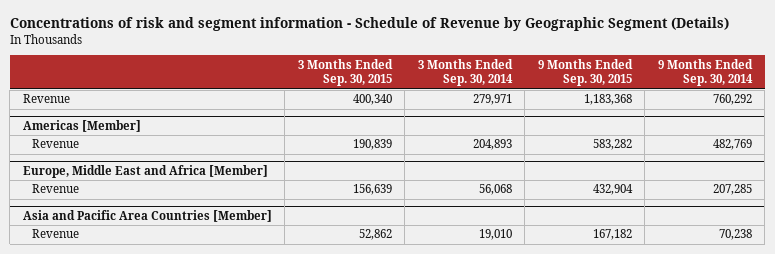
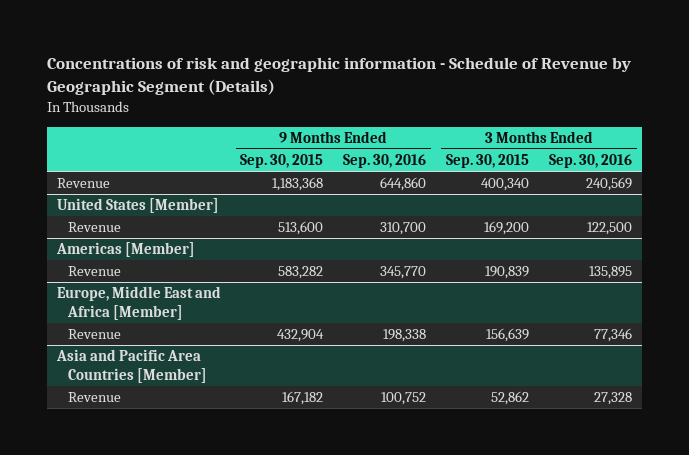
- Concentrations of risk and segment information - Schedule of Revenue by Geographic Segment (Details)
+ Concentrations of risk and geographic information - Schedule of Revenue by Geographic Segment (Details)
- | 3 Months Ended Sep. 30, 2015 | 3 Months Ended Sep. 30, 2014 | 9 Months Ended Sep. 30, 2015 | 9 Months Ended Sep. 30, 2014
+ | 9 Months Ended Sep. 30, 2015 | 9 Months Ended Sep. 30, 2016 | 3 Months Ended Sep. 30, 2015 | 3 Months Ended Sep. 30, 2016
+ United States [Member]
+ Revenue | 513,600 | 310,700 | 169,200 | 122,500

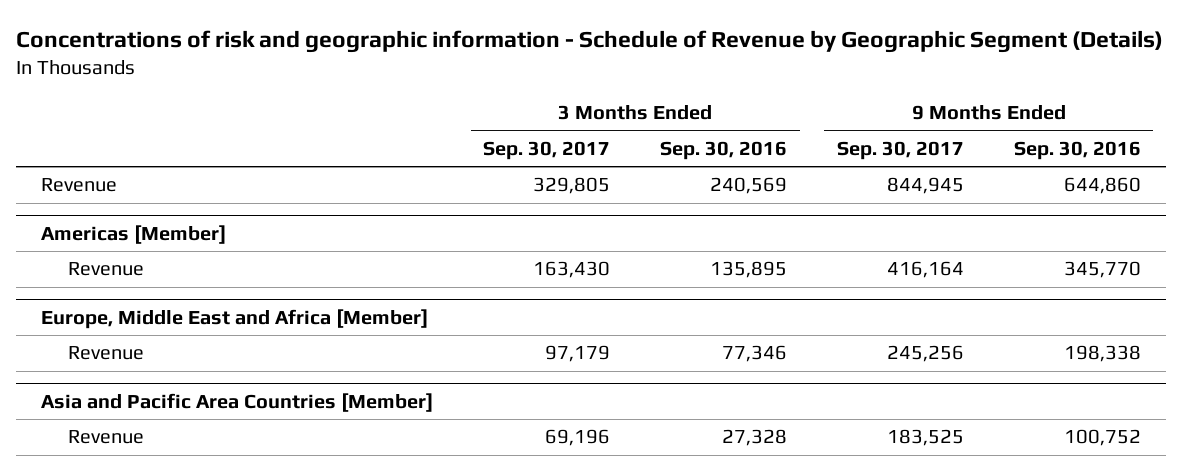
- | 9 Months Ended Sep. 30, 2015 | 9 Months Ended Sep. 30, 2016 | 3 Months Ended Sep. 30, 2015 | 3 Months Ended Sep. 30, 2016
+ | 3 Months Ended Sep. 30, 2017 | 3 Months Ended Sep. 30, 2016 | 9 Months Ended Sep. 30, 2017 | 9 Months Ended Sep. 30, 2016
- United States [Member]
- Revenue | 513,600 | 310,700 | 169,200 | 122,500

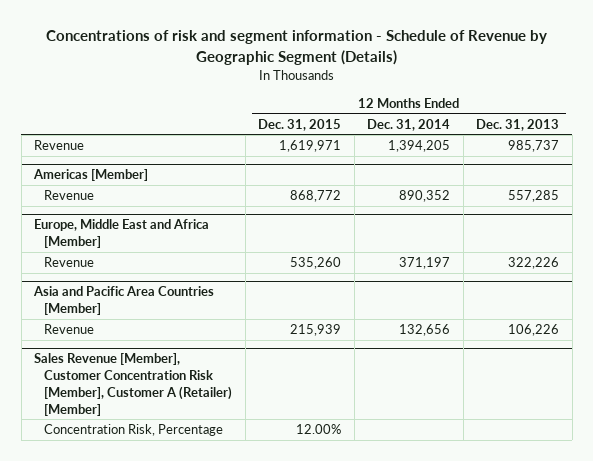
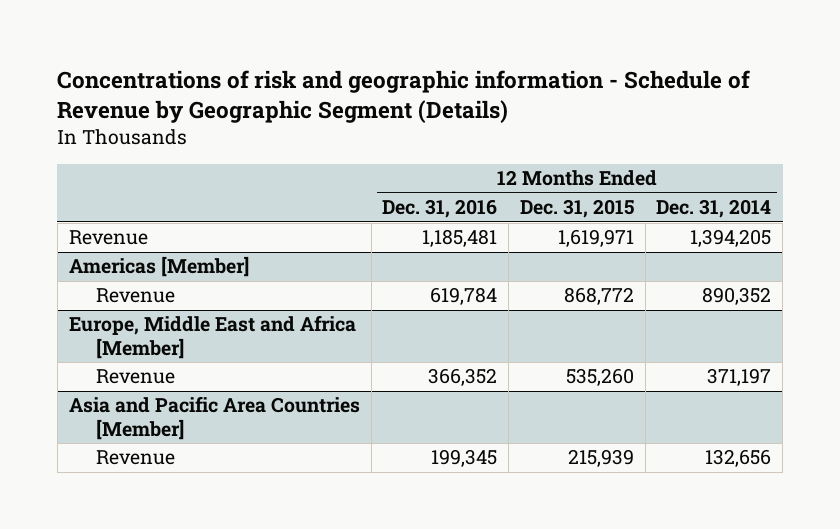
- Concentrations of risk and segment information - Schedule of Revenue by Geographic Segment (Details)
+ Concentrations of risk and geographic information - Schedule of Revenue by Geographic Segment (Details)
- | 12 Months Ended Dec. 31, 2015 | 12 Months Ended Dec. 31, 2014 | 12 Months Ended Dec. 31, 2013
+ | 12 Months Ended Dec. 31, 2016 | 12 Months Ended Dec. 31, 2015 | 12 Months Ended Dec. 31, 2014
- Sales Revenue [Member], Customer Concentration Risk [Member], Customer A (Retailer) [Member]
- Concentration Risk, Percentage | 12.00% | |

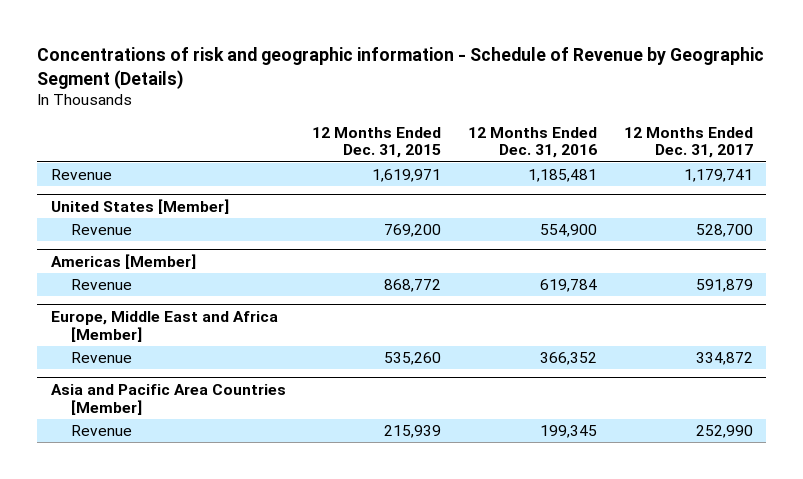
- | 12 Months Ended Dec. 31, 2016 | 12 Months Ended Dec. 31, 2015 | 12 Months Ended Dec. 31, 2014
+ | 12 Months Ended Dec. 31, 2015 | 12 Months Ended Dec. 31, 2016 | 12 Months Ended Dec. 31, 2017
+ United States [Member]
+ Revenue | 769,200 | 554,900 | 528,700

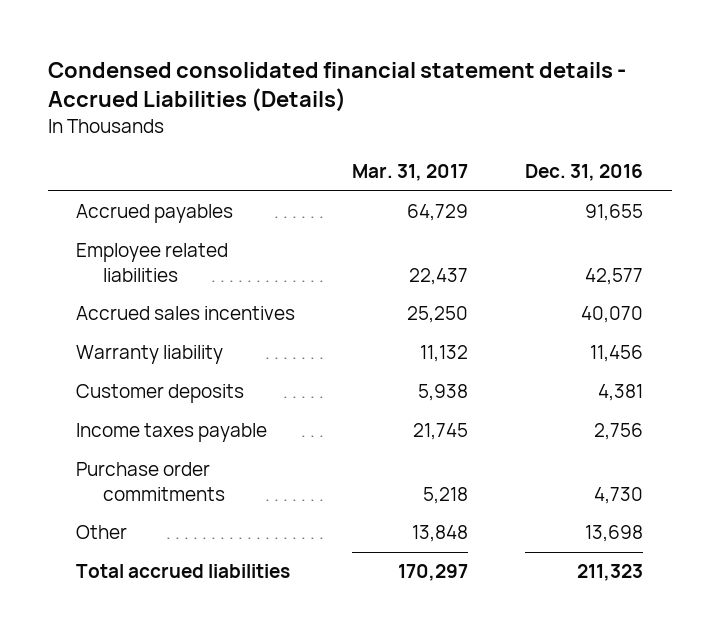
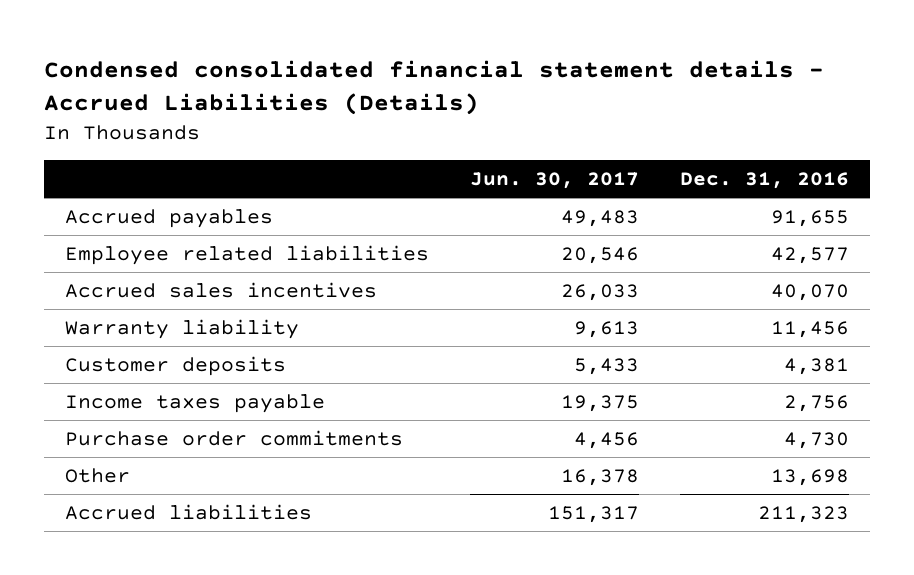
- | Mar. 31, 2017 | Dec. 31, 2016
+ | Jun. 30, 2017 | Dec. 31, 2016
- Total accrued liabilities | 170,297 | 211,323
+ Accrued liabilities | 151,317 | 211,323

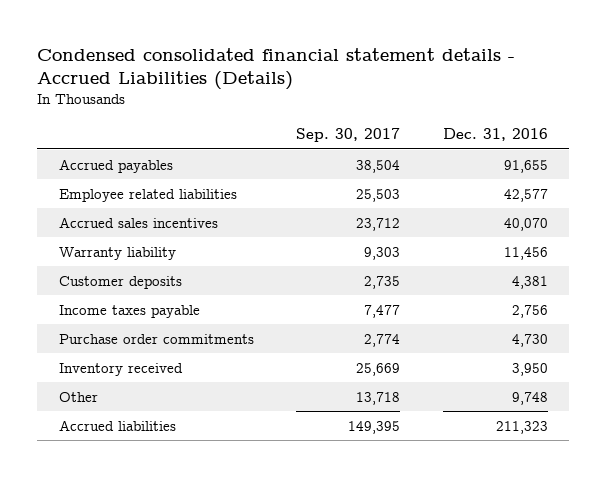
- | Jun. 30, 2017 | Dec. 31, 2016
+ | Sep. 30, 2017 | Dec. 31, 2016
- Other | 16,378 | 13,698
+ Inventory received | 25,669 | 3,950
+ Other | 13,718 | 9,748

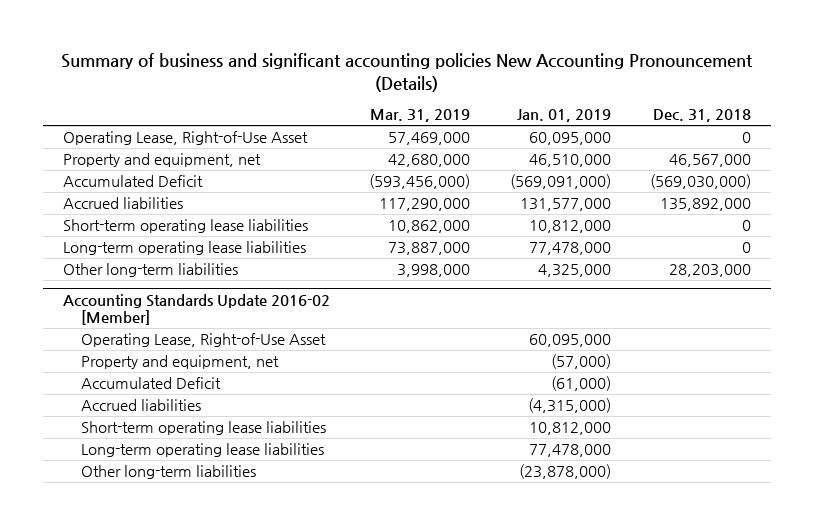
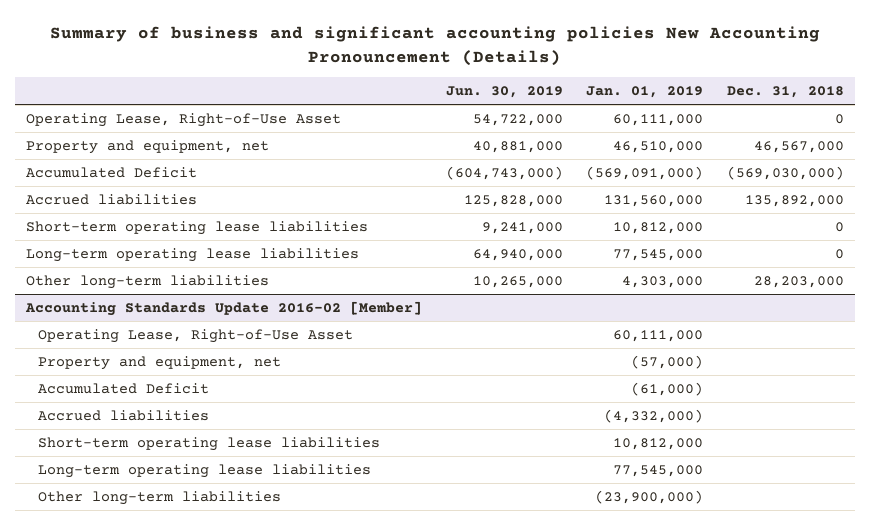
- | Mar. 31, 2019 | Jan. 01, 2019 | Dec. 31, 2018
+ | Jun. 30, 2019 | Jan. 01, 2019 | Dec. 31, 2018
- Operating Lease, Right-of-Use Asset | 57,469,000 | 60,095,000 | 0
+ Operating Lease, Right-of-Use Asset | 54,722,000 | 60,111,000 | 0
- Accrued liabilities | 117,290,000 | 131,577,000 | 135,892,000
+ Accrued liabilities | 125,828,000 | 131,560,000 | 135,892,000
- Long-term operating lease liabilities | 73,887,000 | 77,478,000 | 0
- Other long-term liabilities | 3,998,000 | 4,325,000 | 28,203,000
+ Long-term operating lease liabilities | 64,940,000 | 77,545,000 | 0
+ Other long-term liabilities | 10,265,000 | 4,303,000 | 28,203,000
@ Accounting Standards Update 2016-02 [Member]
- Operating Lease, Right-of-Use Asset | | 60,095,000 |
+ Operating Lease, Right-of-Use Asset | | 60,111,000 |
- Accrued liabilities | | (4,315,000) |
+ Accrued liabilities | | (4,332,000) |
- Long-term operating lease liabilities | | 77,478,000 |
- Other long-term liabilities | | (23,878,000) |
+ Long-term operating lease liabilities | | 77,545,000 |
+ Other long-term liabilities | | (23,900,000) |

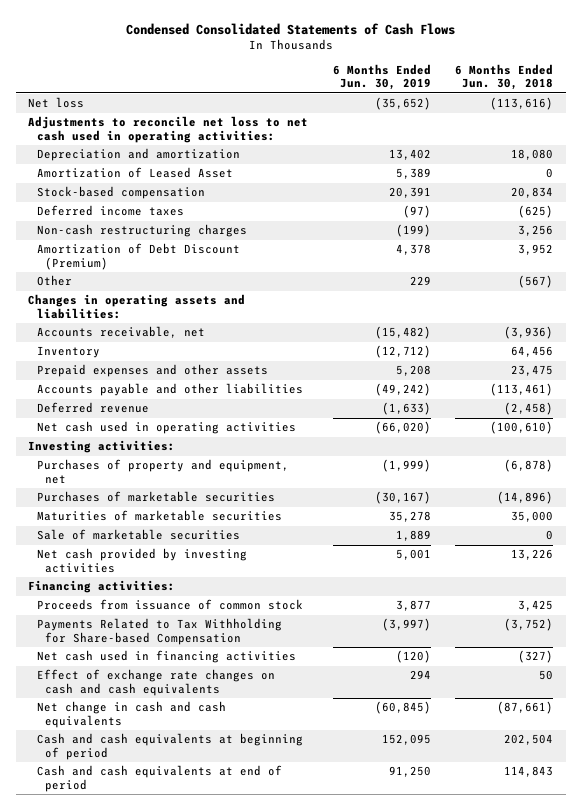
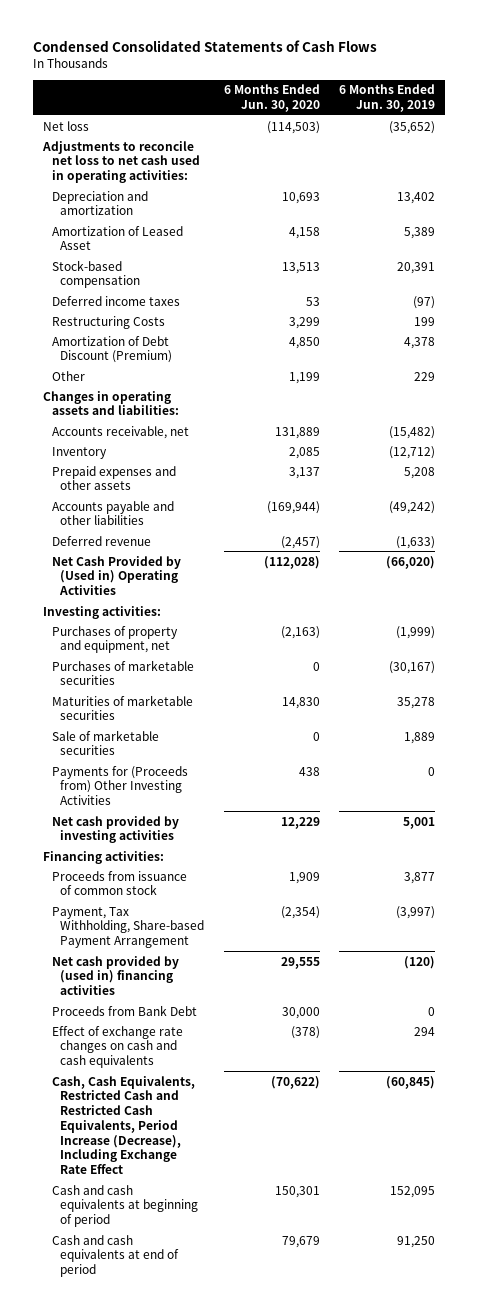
- | 6 Months Ended Jun. 30, 2019 | 6 Months Ended Jun. 30, 2018
+ | 6 Months Ended Jun. 30, 2020 | 6 Months Ended Jun. 30, 2019
- Non-cash restructuring charges | (199) | 3,256
+ Restructuring Costs | 3,299 | 199
- Net cash used in operating activities | (66,020) | (100,610)
+ Net Cash Provided by (Used in) Operating Activities | (112,028) | (66,020)
+ Payments for (Proceeds from) Other Investing Activities | 438 | 0
- Payments Related to Tax Withholding for Share-based Compensation | (3,997) | (3,752)
- Net cash used in financing activities | (120) | (327)
+ Payment, Tax Withholding, Share-based Payment Arrangement | (2,354) | (3,997)
+ Net cash provided by (used in) financing activities | 29,555 | (120)
+ Proceeds from Bank Debt | 30,000 | 0
- Net change in cash and cash equivalents | (60,845) | (87,661)
+ Cash, Cash Equivalents, Restricted Cash and Restricted Cash Equivalents, Period Increase (Decrease), Including Exchange Rate Effect | (70,622) | (60,845)

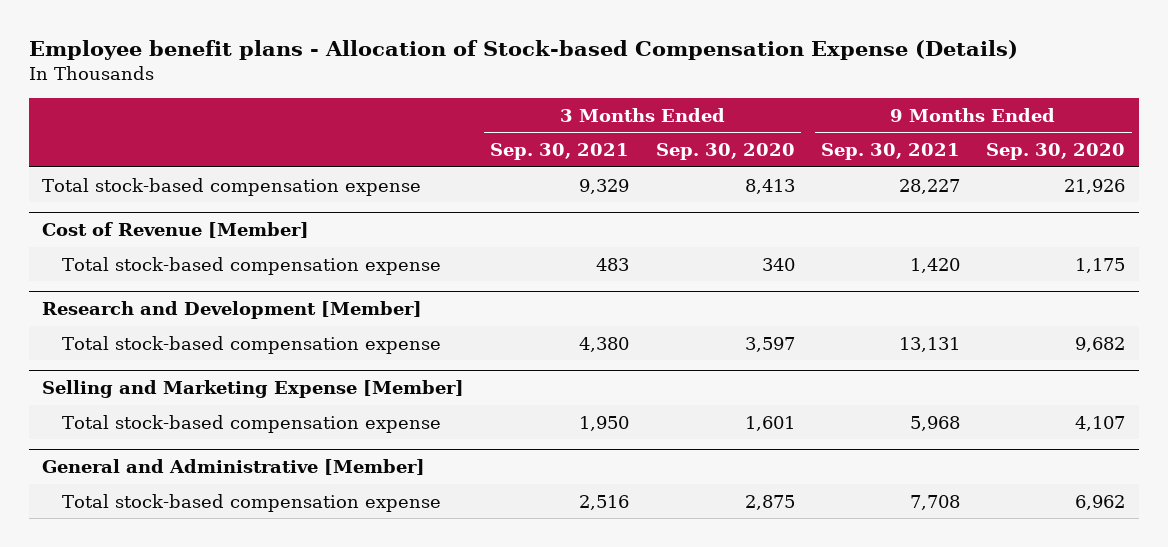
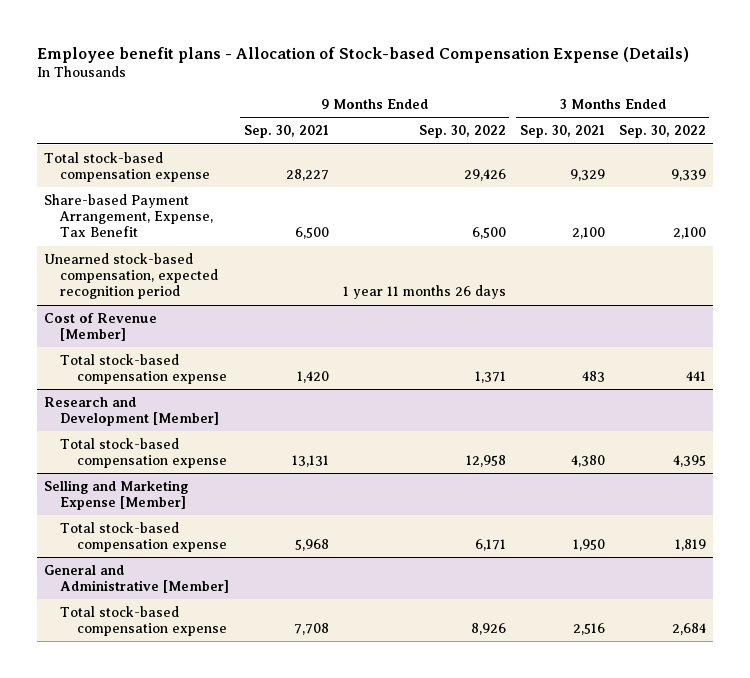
- | 3 Months Ended Sep. 30, 2021 | 3 Months Ended Sep. 30, 2020 | 9 Months Ended Sep. 30, 2021 | 9 Months Ended Sep. 30, 2020
+ | 9 Months Ended Sep. 30, 2021 | 9 Months Ended Sep. 30, 2022 | 3 Months Ended Sep. 30, 2021 | 3 Months Ended Sep. 30, 2022
+ Share-based Payment Arrangement, Expense, Tax Benefit | 6,500 | 6,500 | 2,100 | 2,100
+ Unearned stock-based compensation, expected recognition period | | 1 year 11 months 26 days | |

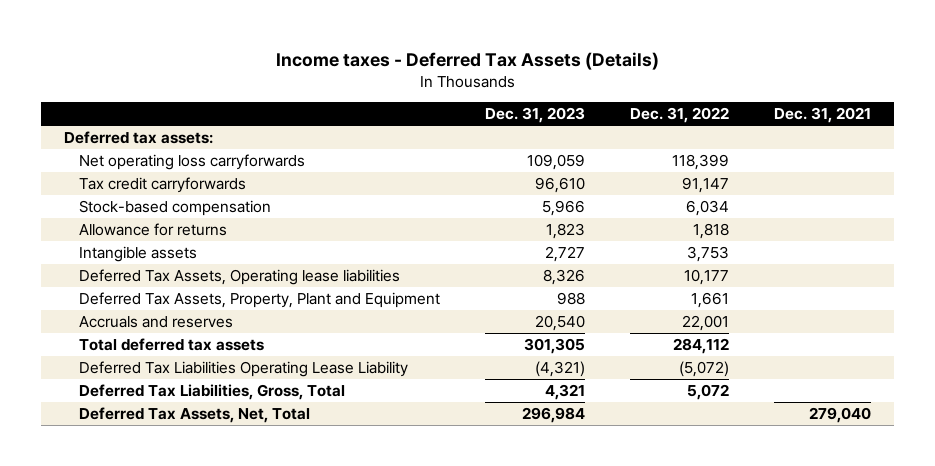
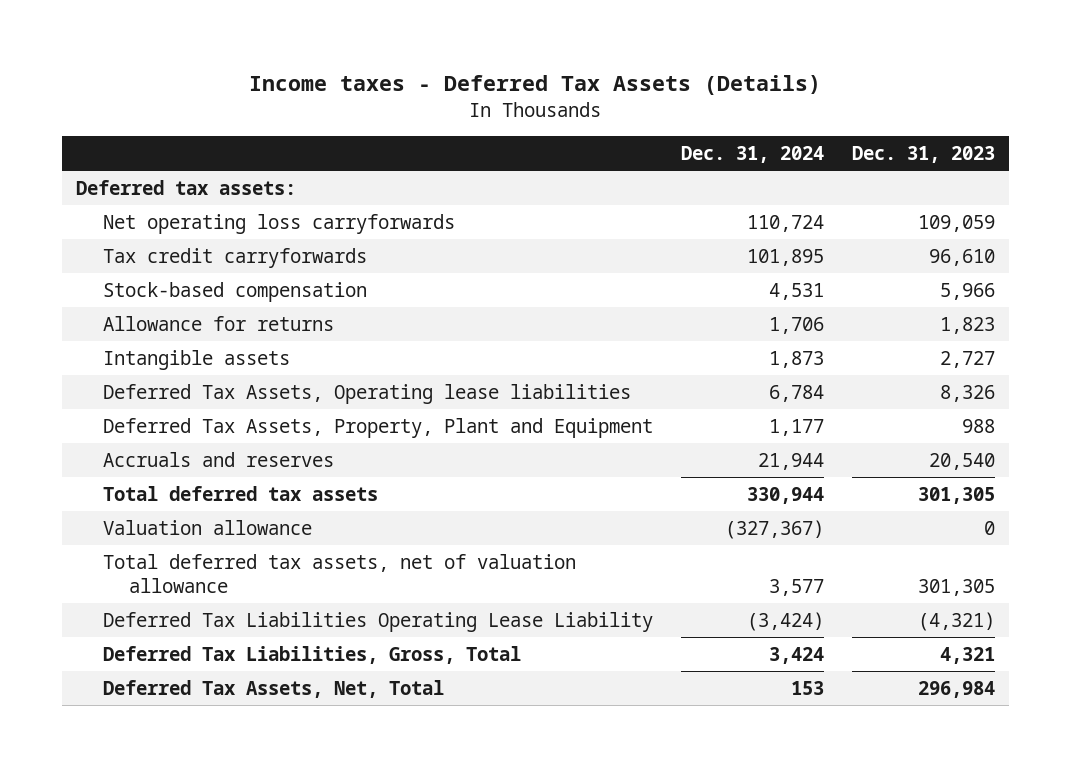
- | Dec. 31, 2023 | Dec. 31, 2022 | Dec. 31, 2021
+ | Dec. 31, 2024 | Dec. 31, 2023
+ Valuation allowance | (327,367) | 0
+ Total deferred tax assets, net of valuation allowance | 3,577 | 301,305

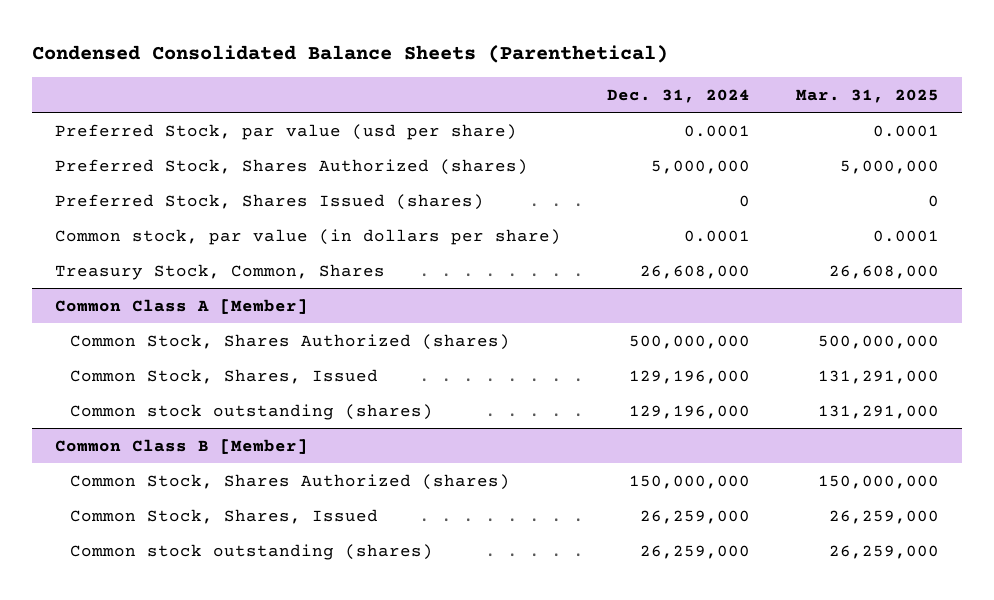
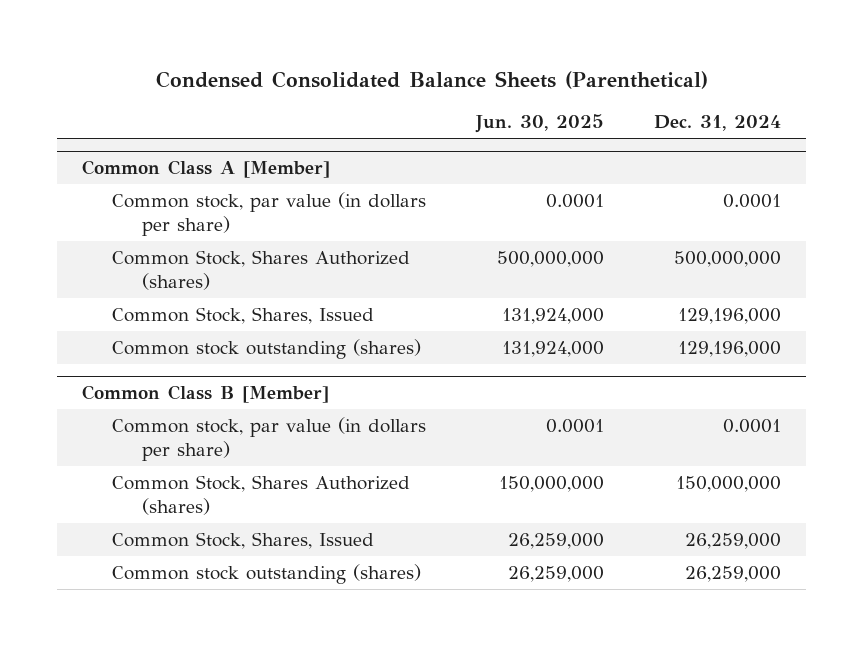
- | Dec. 31, 2024 | Mar. 31, 2025
+ | Jun. 30, 2025 | Dec. 31, 2024
- Preferred Stock, par value (usd per share) | 0.0001 | 0.0001
- Preferred Stock, Shares Authorized (shares) | 5,000,000 | 5,000,000
- Preferred Stock, Shares Issued (shares) | 0 | 0
- Common stock, par value (in dollars per share) | 0.0001 | 0.0001
- Treasury Stock, Common, Shares | 26,608,000 | 26,608,000
@ Common Class A [Member]
+ Common stock, par value (in dollars per share) | 0.0001 | 0.0001
@ Common Class B [Member]
+ Common stock, par value (in dollars per share) | 0.0001 | 0.0001

